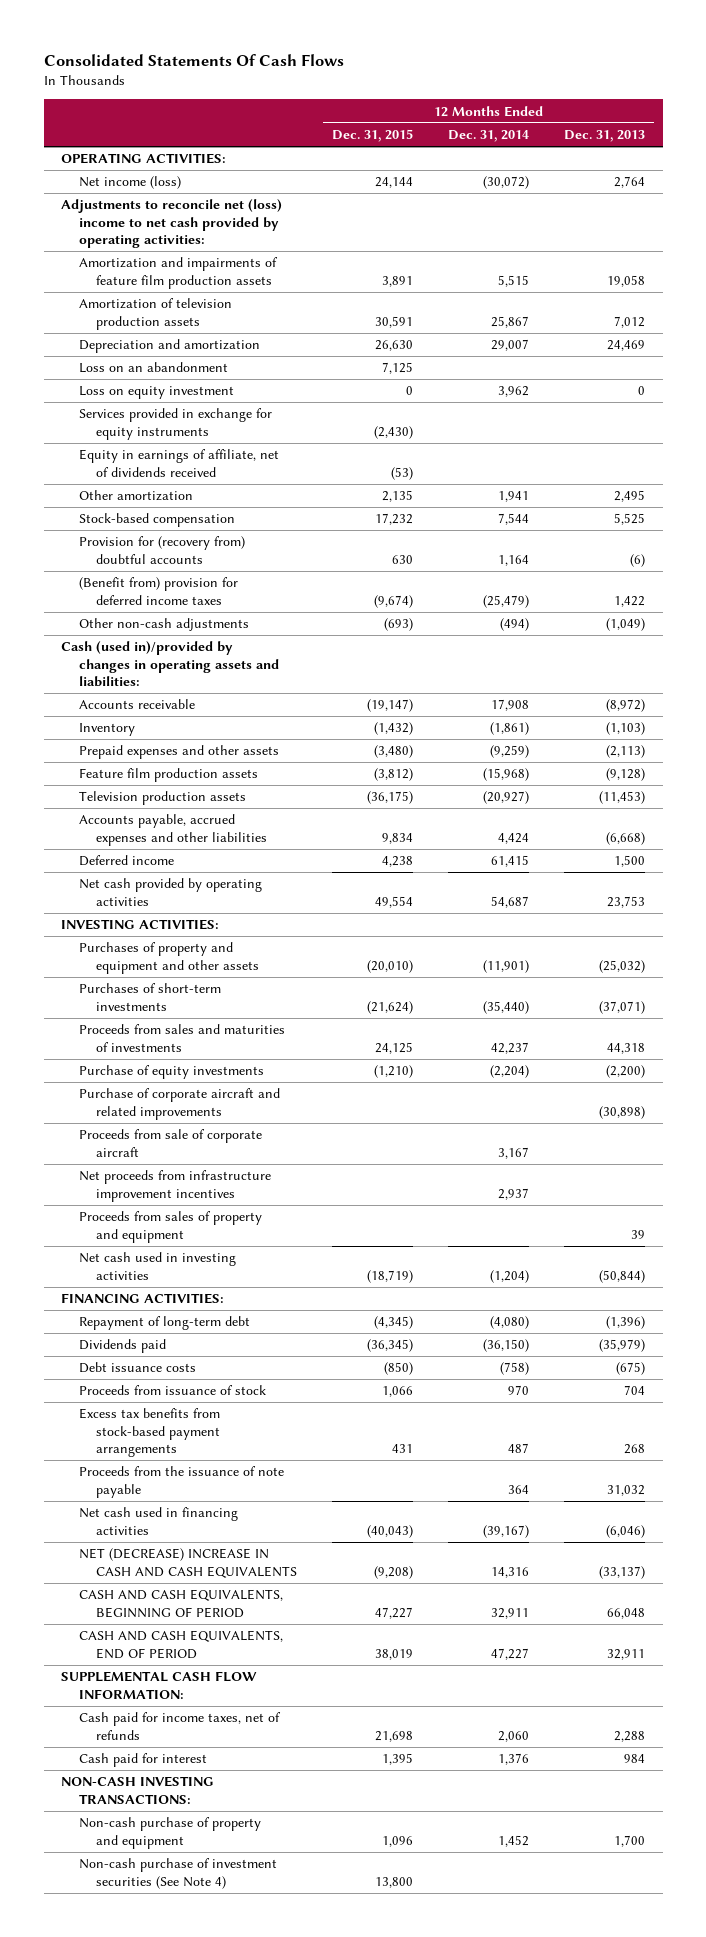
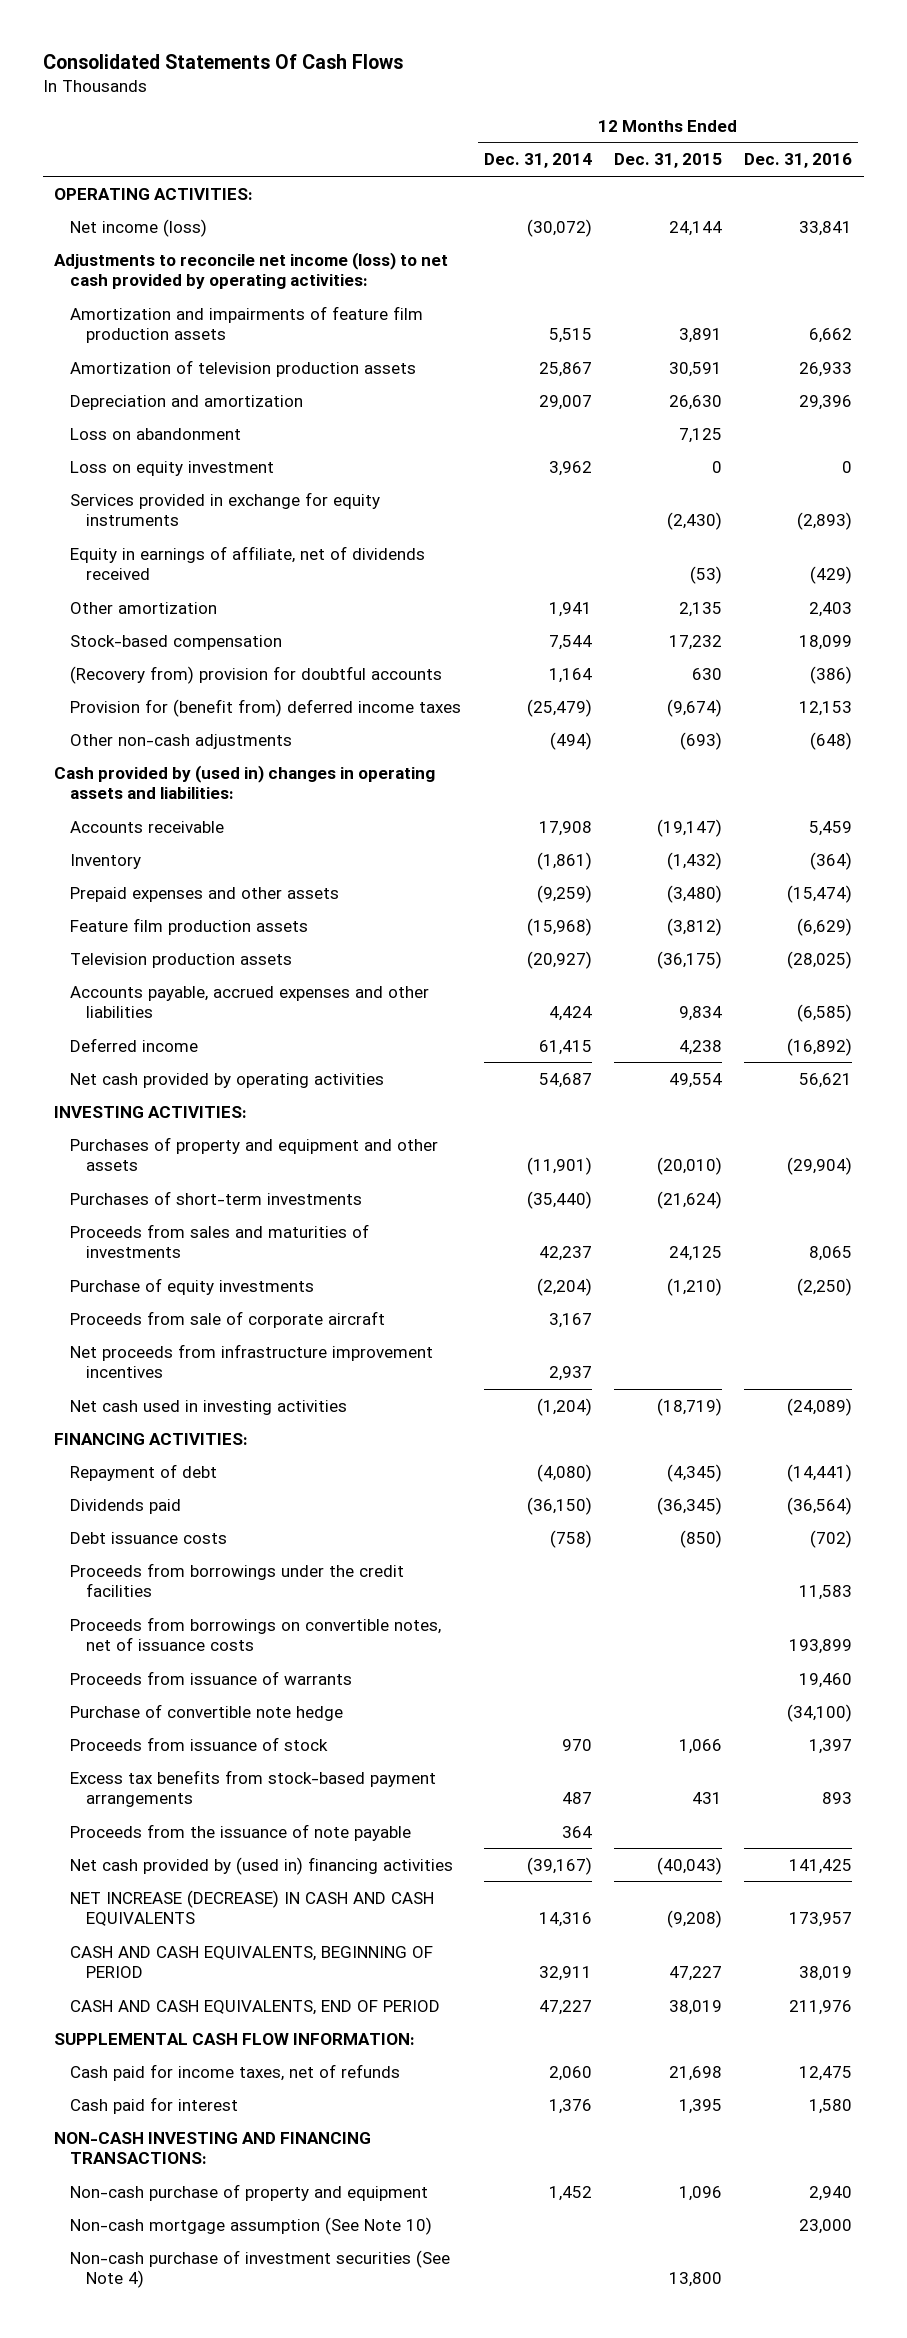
- | 12 Months Ended Dec. 31, 2015 | 12 Months Ended Dec. 31, 2014 | 12 Months Ended Dec. 31, 2013
+ | 12 Months Ended Dec. 31, 2014 | 12 Months Ended Dec. 31, 2015 | 12 Months Ended Dec. 31, 2016
- Adjustments to reconcile net (loss) income to net cash provided by operating activities:
+ Adjustments to reconcile net income (loss) to net cash provided by operating activities:
- Loss on an abandonment | 7,125 | |
+ Loss on abandonment | | 7,125 |
- Provision for (recovery from) doubtful accounts | 630 | 1,164 | (6)
- (Benefit from) provision for deferred income taxes | (9,674) | (25,479) | 1,422
+ (Recovery from) provision for doubtful accounts | 1,164 | 630 | (386)
+ Provision for (benefit from) deferred income taxes | (25,479) | (9,674) | 12,153
- Cash (used in)/provided by changes in operating assets and liabilities:
+ Cash provided by (used in) changes in operating assets and liabilities:
- Purchase of corporate aircraft and related improvements | | | (30,898)
- Proceeds from sales of property and equipment | | | 39
- Repayment of long-term debt | (4,345) | (4,080) | (1,396)
+ Repayment of debt | (4,080) | (4,345) | (14,441)
+ Proceeds from borrowings under the credit facilities | | | 11,583
+ Proceeds from borrowings on convertible notes, net of issuance costs | | | 193,899
+ Proceeds from issuance of warrants | | | 19,460
+ Purchase of convertible note hedge | | | (34,100)
- Net cash used in financing activities | (40,043) | (39,167) | (6,046)
- NET (DECREASE) INCREASE IN CASH AND CASH EQUIVALENTS | (9,208) | 14,316 | (33,137)
+ Net cash provided by (used in) financing activities | (39,167) | (40,043) | 141,425
+ NET INCREASE (DECREASE) IN CASH AND CASH EQUIVALENTS | 14,316 | (9,208) | 173,957
- NON-CASH INVESTING TRANSACTIONS:
+ NON-CASH INVESTING AND FINANCING TRANSACTIONS:
+ Non-cash mortgage assumption (See Note 10) | | | 23,000

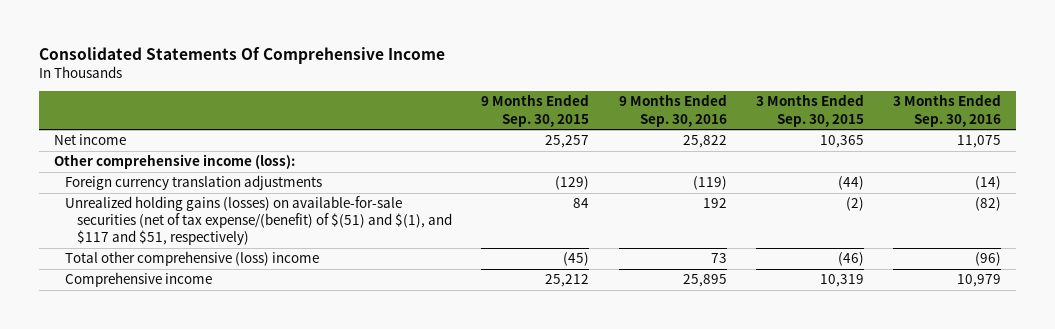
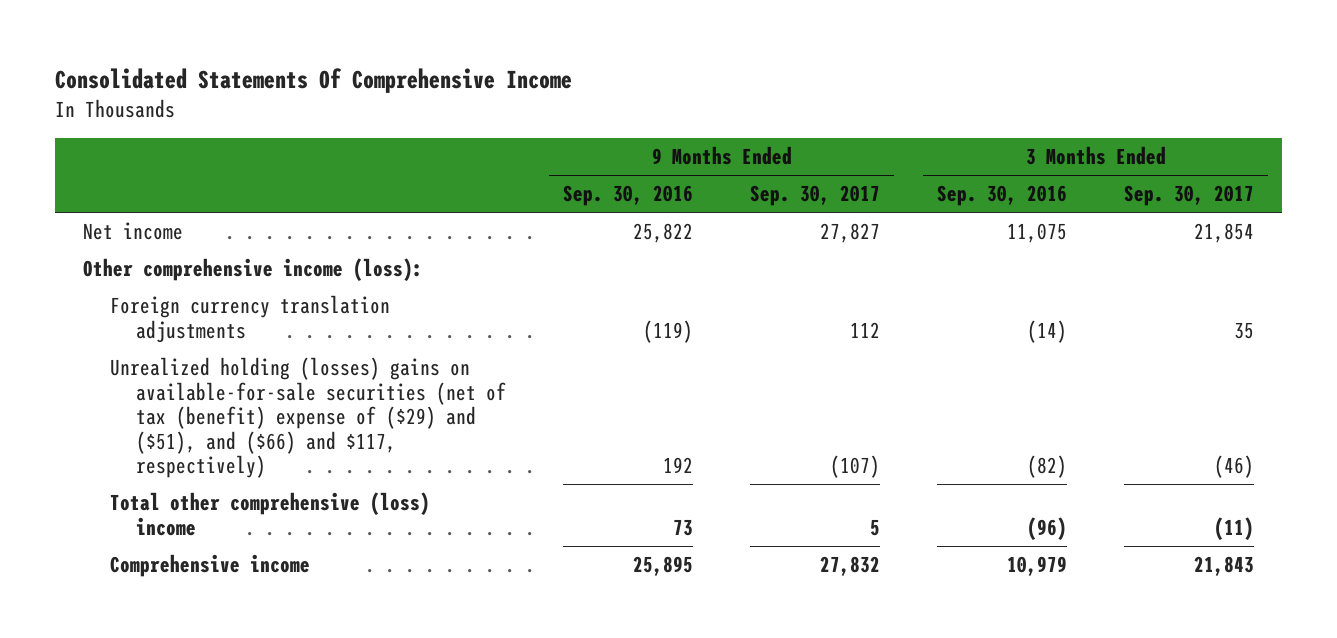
- | 9 Months Ended Sep. 30, 2015 | 9 Months Ended Sep. 30, 2016 | 3 Months Ended Sep. 30, 2015 | 3 Months Ended Sep. 30, 2016
+ | 9 Months Ended Sep. 30, 2016 | 9 Months Ended Sep. 30, 2017 | 3 Months Ended Sep. 30, 2016 | 3 Months Ended Sep. 30, 2017
- Unrealized holding gains (losses) on available-for-sale securities (net of tax expense/(benefit) of $(51) and $(1), and $117 and $51, respectively) | 84 | 192 | (2) | (82)
+ Unrealized holding (losses) gains on available-for-sale securities (net of tax (benefit) expense of ($29) and ($51), and ($66) and $117, respectively) | 192 | (107) | (82) | (46)

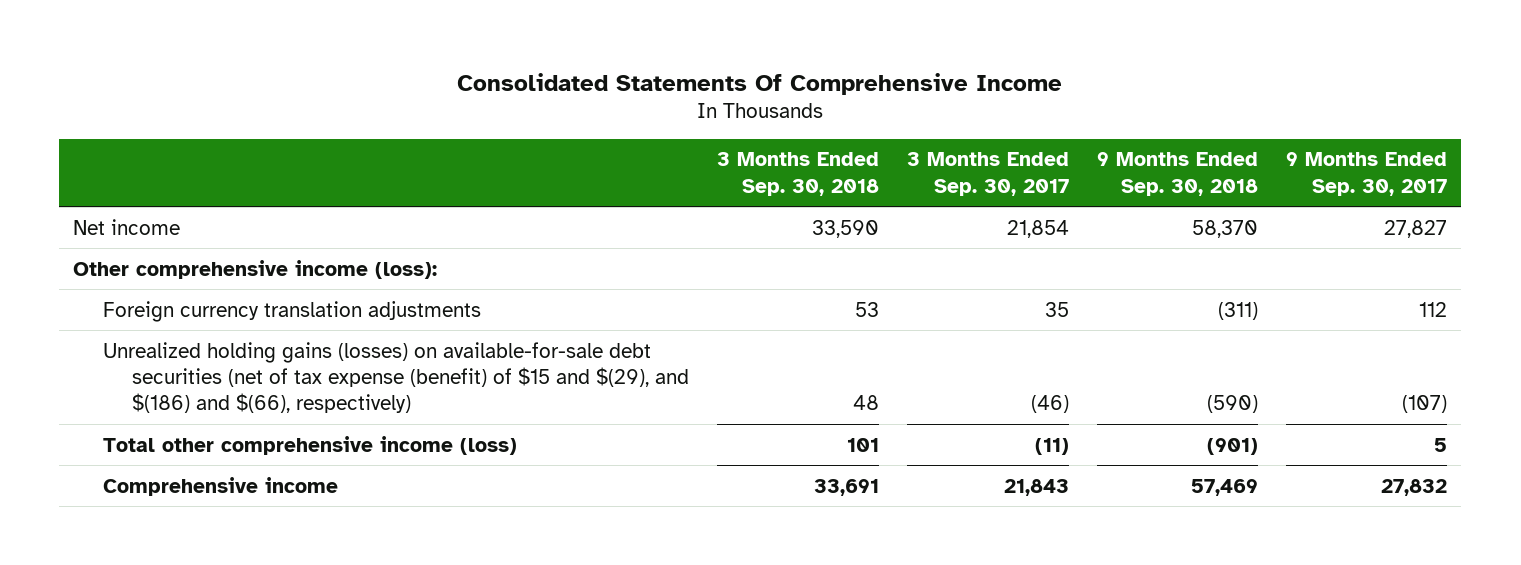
- | 9 Months Ended Sep. 30, 2016 | 9 Months Ended Sep. 30, 2017 | 3 Months Ended Sep. 30, 2016 | 3 Months Ended Sep. 30, 2017
+ | 3 Months Ended Sep. 30, 2018 | 3 Months Ended Sep. 30, 2017 | 9 Months Ended Sep. 30, 2018 | 9 Months Ended Sep. 30, 2017
- Unrealized holding (losses) gains on available-for-sale securities (net of tax (benefit) expense of ($29) and ($51), and ($66) and $117, respectively) | 192 | (107) | (82) | (46)
- Total other comprehensive (loss) income | 73 | 5 | (96) | (11)
+ Unrealized holding gains (losses) on available-for-sale debt securities (net of tax expense (benefit) of $15 and $(29), and $(186) and $(66), respectively) | 48 | (46) | (590) | (107)
+ Total other comprehensive income (loss) | 101 | (11) | (901) | 5

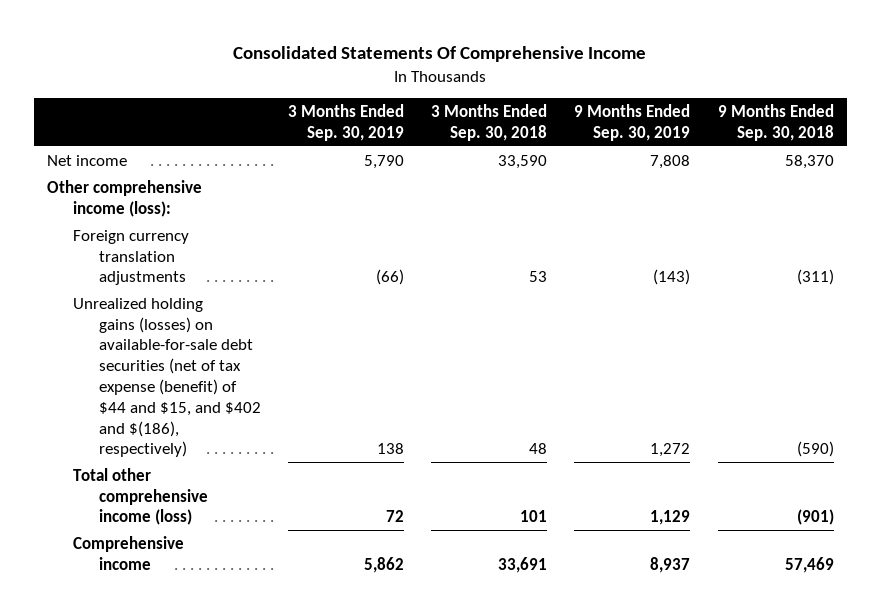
- | 3 Months Ended Sep. 30, 2018 | 3 Months Ended Sep. 30, 2017 | 9 Months Ended Sep. 30, 2018 | 9 Months Ended Sep. 30, 2017
+ | 3 Months Ended Sep. 30, 2019 | 3 Months Ended Sep. 30, 2018 | 9 Months Ended Sep. 30, 2019 | 9 Months Ended Sep. 30, 2018
- Unrealized holding gains (losses) on available-for-sale debt securities (net of tax expense (benefit) of $15 and $(29), and $(186) and $(66), respectively) | 48 | (46) | (590) | (107)
+ Unrealized holding gains (losses) on available-for-sale debt securities (net of tax expense (benefit) of $44 and $15, and $402 and $(186), respectively) | 138 | 48 | 1,272 | (590)

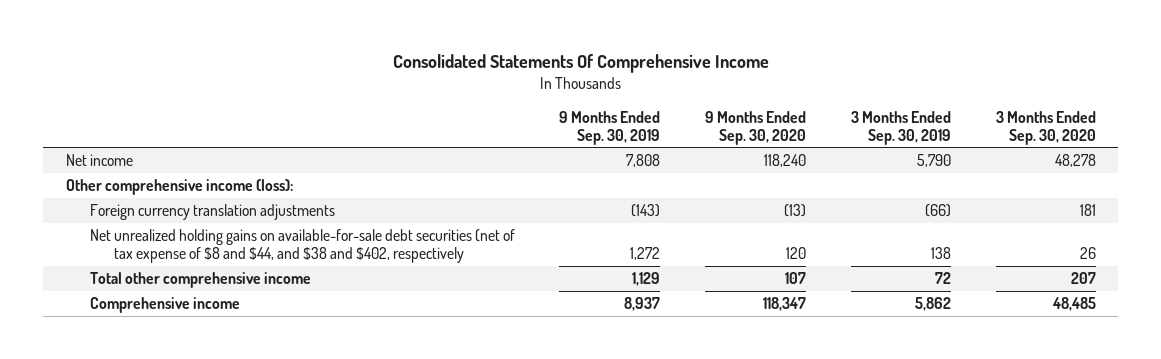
- | 3 Months Ended Sep. 30, 2019 | 3 Months Ended Sep. 30, 2018 | 9 Months Ended Sep. 30, 2019 | 9 Months Ended Sep. 30, 2018
+ | 9 Months Ended Sep. 30, 2019 | 9 Months Ended Sep. 30, 2020 | 3 Months Ended Sep. 30, 2019 | 3 Months Ended Sep. 30, 2020
- Unrealized holding gains (losses) on available-for-sale debt securities (net of tax expense (benefit) of $44 and $15, and $402 and $(186), respectively) | 138 | 48 | 1,272 | (590)
- Total other comprehensive income (loss) | 72 | 101 | 1,129 | (901)
+ Net unrealized holding gains on available-for-sale debt securities (net of tax expense of $8 and $44, and $38 and $402, respectively | 1,272 | 120 | 138 | 26
+ Total other comprehensive income | 1,129 | 107 | 72 | 207

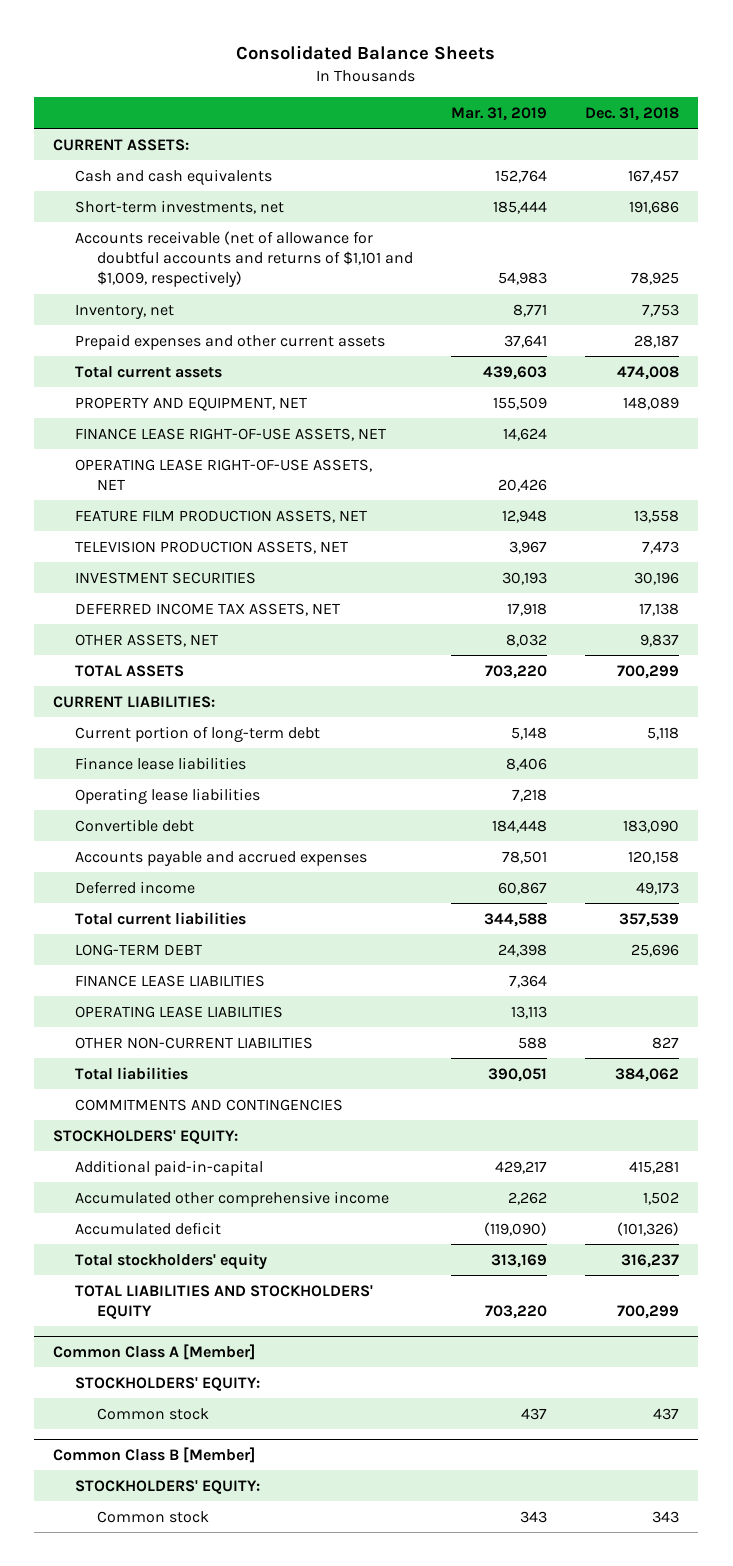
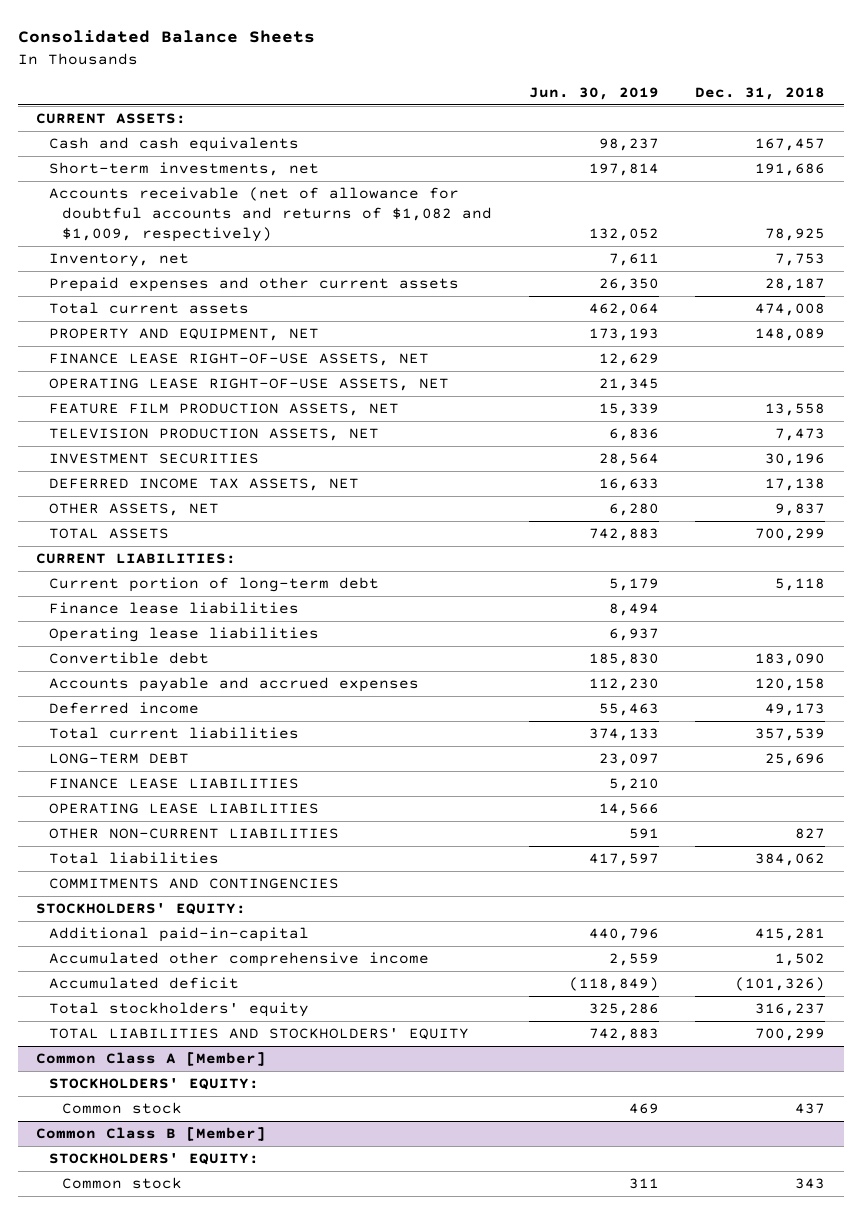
- | Mar. 31, 2019 | Dec. 31, 2018
+ | Jun. 30, 2019 | Dec. 31, 2018
- Accounts receivable (net of allowance for doubtful accounts and returns of $1,101 and $1,009, respectively) | 54,983 | 78,925
+ Accounts receivable (net of allowance for doubtful accounts and returns of $1,082 and $1,009, respectively) | 132,052 | 78,925

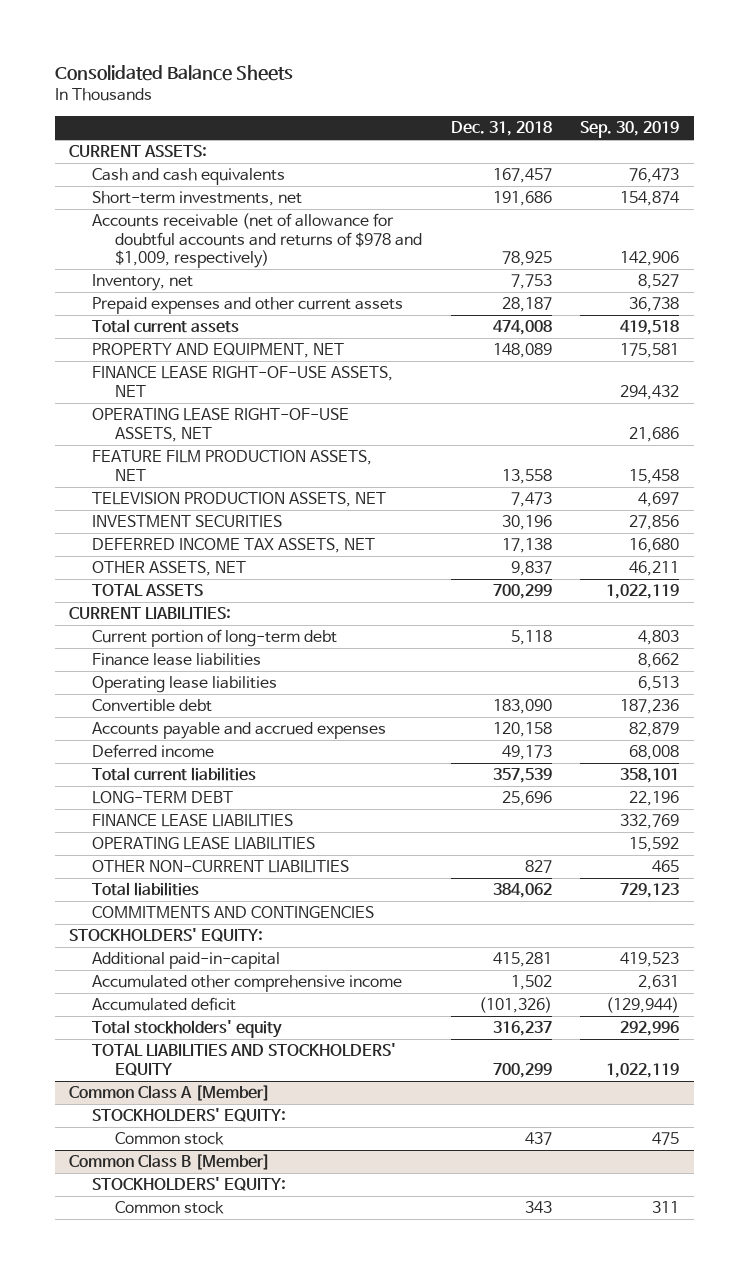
- | Jun. 30, 2019 | Dec. 31, 2018
+ | Dec. 31, 2018 | Sep. 30, 2019
- Accounts receivable (net of allowance for doubtful accounts and returns of $1,082 and $1,009, respectively) | 132,052 | 78,925
+ Accounts receivable (net of allowance for doubtful accounts and returns of $978 and $1,009, respectively) | 78,925 | 142,906

